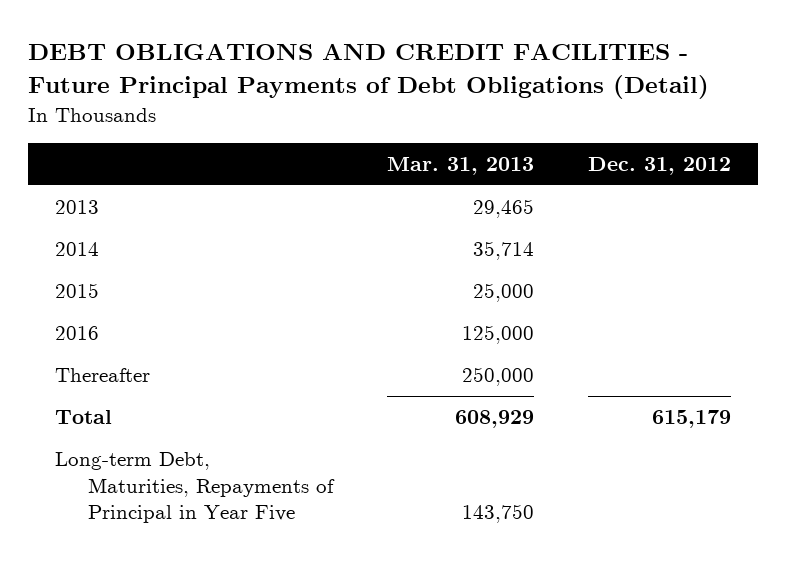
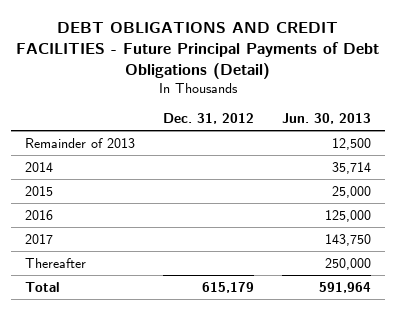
- | Mar. 31, 2013 | Dec. 31, 2012
+ | Dec. 31, 2012 | Jun. 30, 2013
- 2013 | 29,465 |
+ Remainder of 2013 | | 12,500
+ 2017 | | 143,750
- Long-term Debt, Maturities, Repayments of Principal in Year Five | 143,750 |

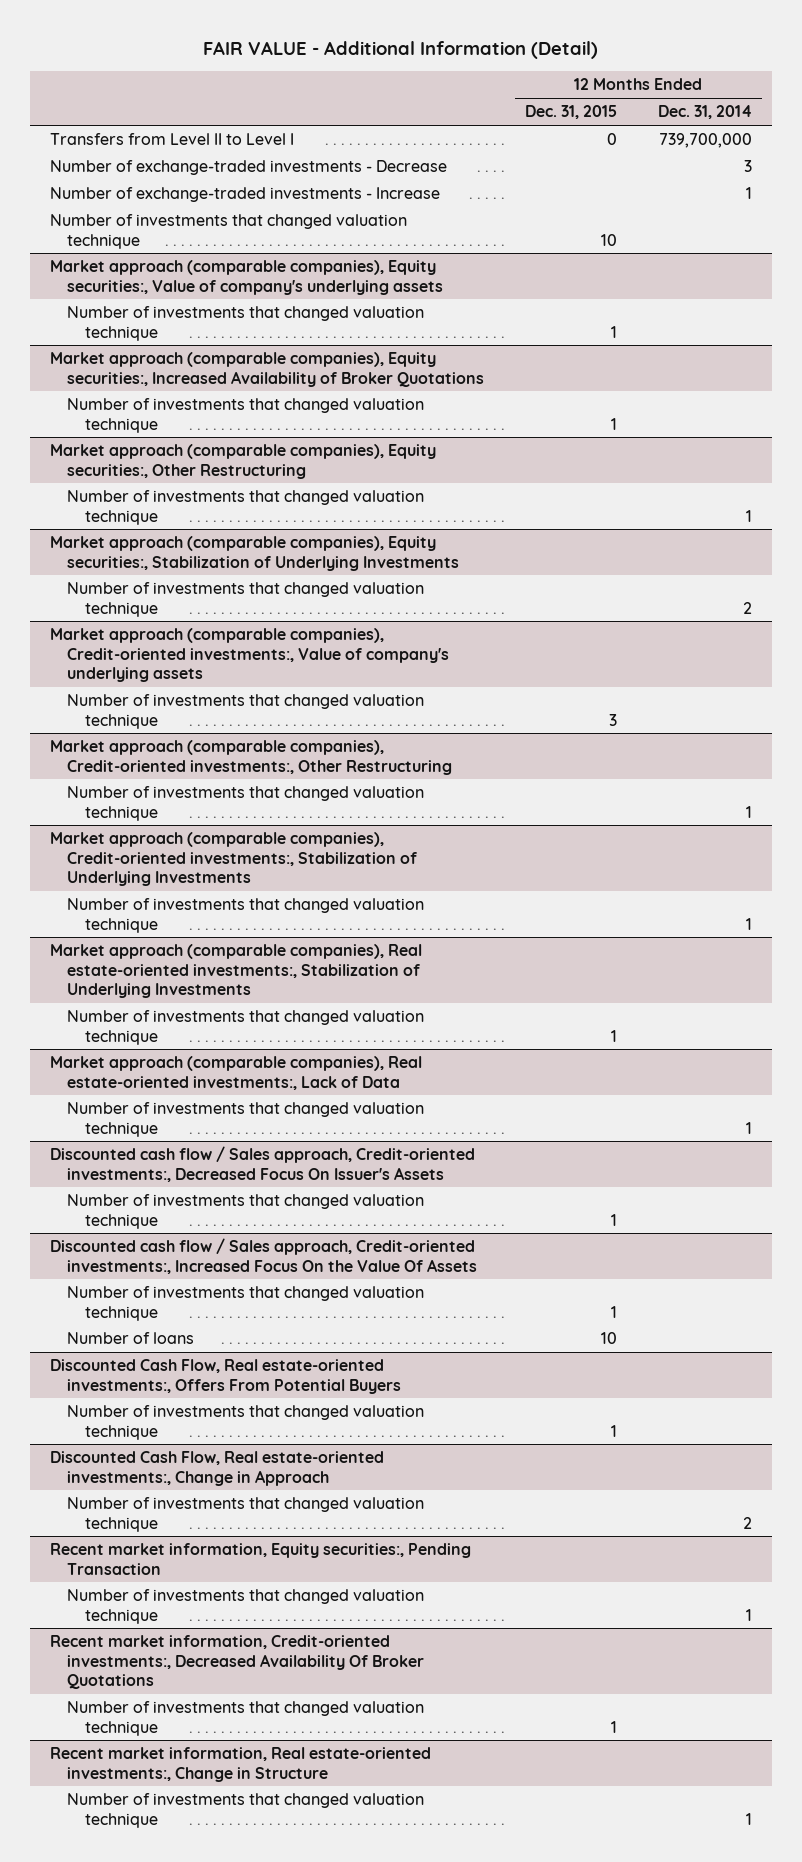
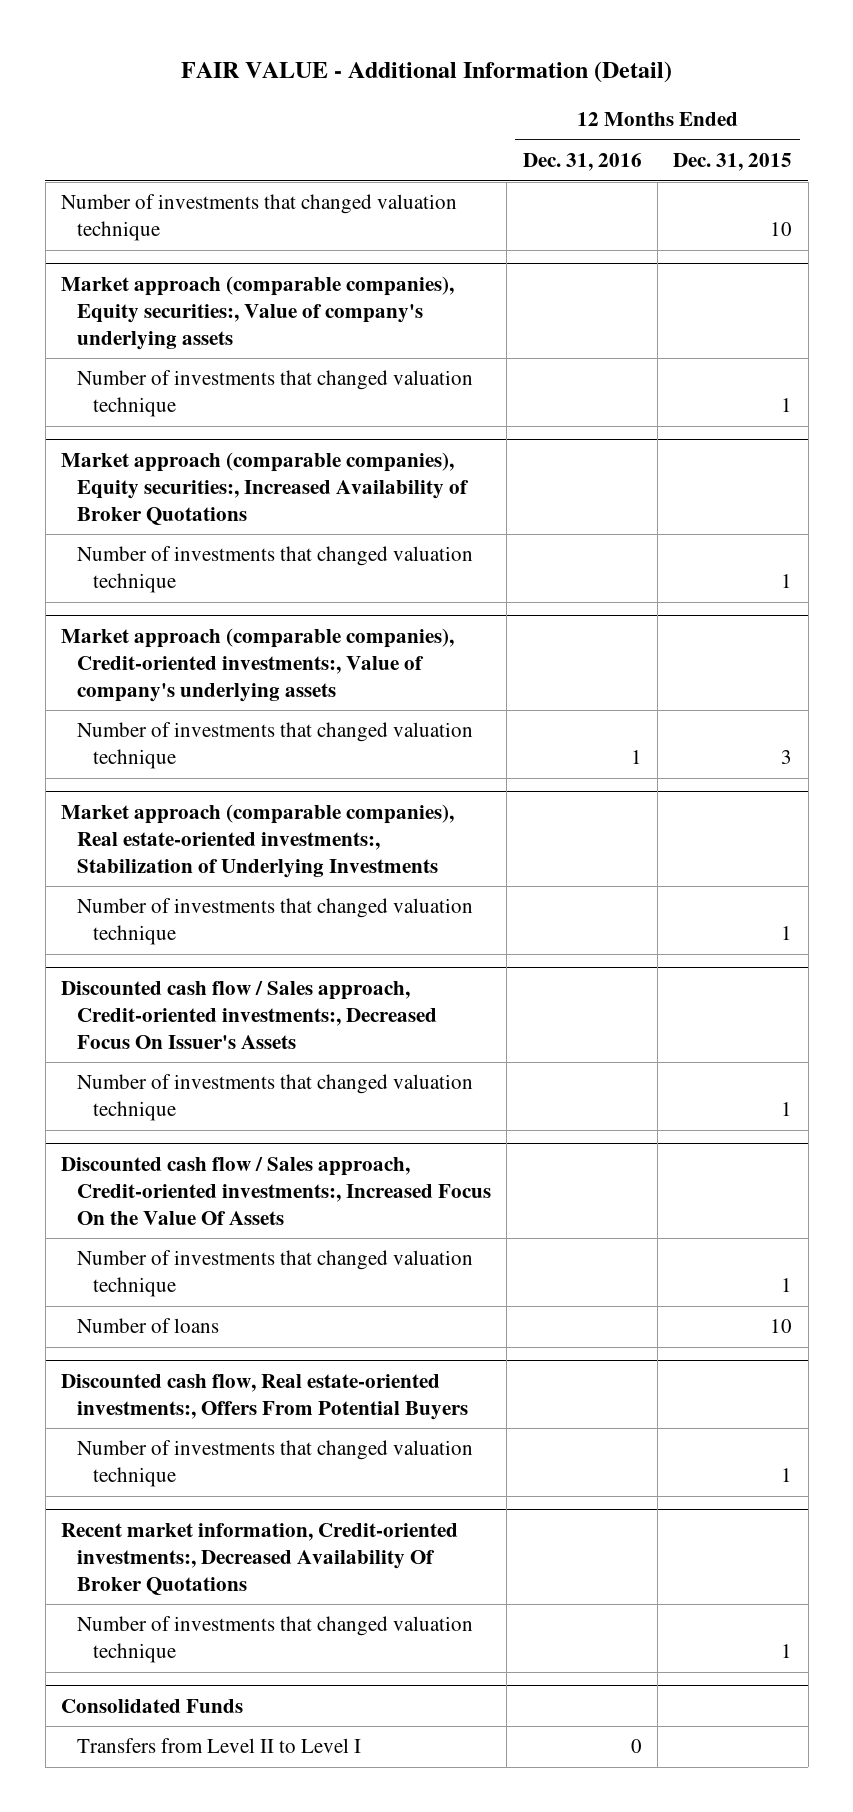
- | 12 Months Ended Dec. 31, 2015 | 12 Months Ended Dec. 31, 2014
+ | 12 Months Ended Dec. 31, 2016 | 12 Months Ended Dec. 31, 2015
- Transfers from Level II to Level I | 0 | 739,700,000
- Number of exchange-traded investments - Decrease | | 3
- Number of exchange-traded investments - Increase | | 1
- Market approach (comparable companies), Equity securities:, Other Restructuring
- Number of investments that changed valuation technique | | 1
- Market approach (comparable companies), Equity securities:, Stabilization of Underlying Investments
- Number of investments that changed valuation technique | | 2
- Market approach (comparable companies), Credit-oriented investments:, Other Restructuring
- Number of investments that changed valuation technique | | 1
- Market approach (comparable companies), Credit-oriented investments:, Stabilization of Underlying Investments
- Number of investments that changed valuation technique | | 1
- Market approach (comparable companies), Real estate-oriented investments:, Lack of Data
- Number of investments that changed valuation technique | | 1
- Discounted Cash Flow, Real estate-oriented investments:, Offers From Potential Buyers
+ Discounted cash flow, Real estate-oriented investments:, Offers From Potential Buyers
- Discounted Cash Flow, Real estate-oriented investments:, Change in Approach
- Number of investments that changed valuation technique | | 2
- Recent market information, Equity securities:, Pending Transaction
- Number of investments that changed valuation technique | | 1
- Recent market information, Real estate-oriented investments:, Change in Structure
- Number of investments that changed valuation technique | | 1
+ Consolidated Funds
+ Transfers from Level II to Level I | 0 |

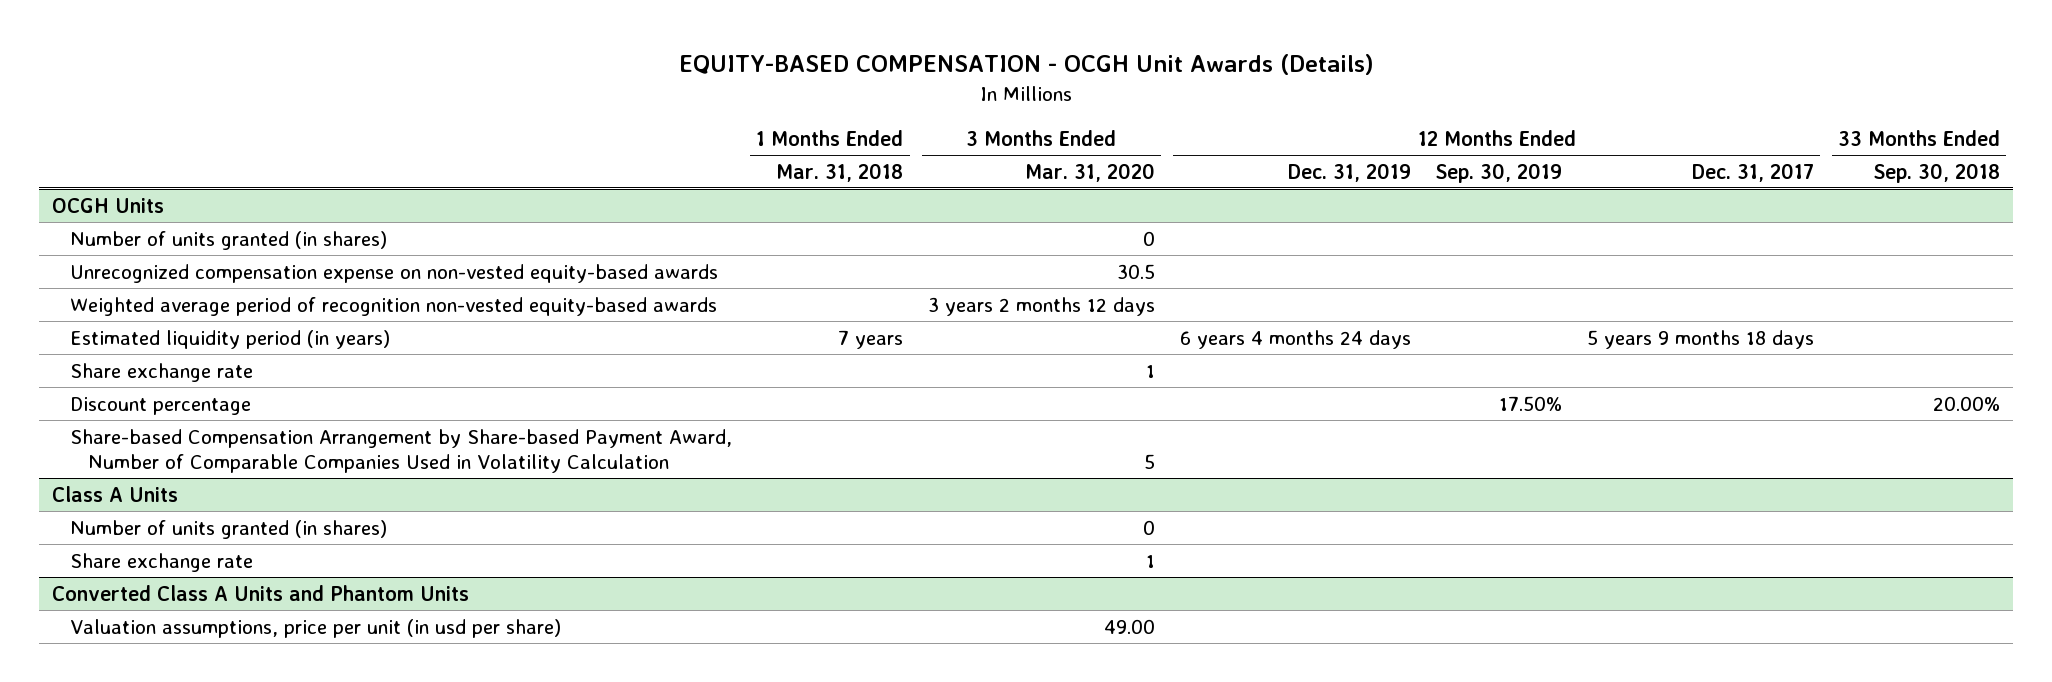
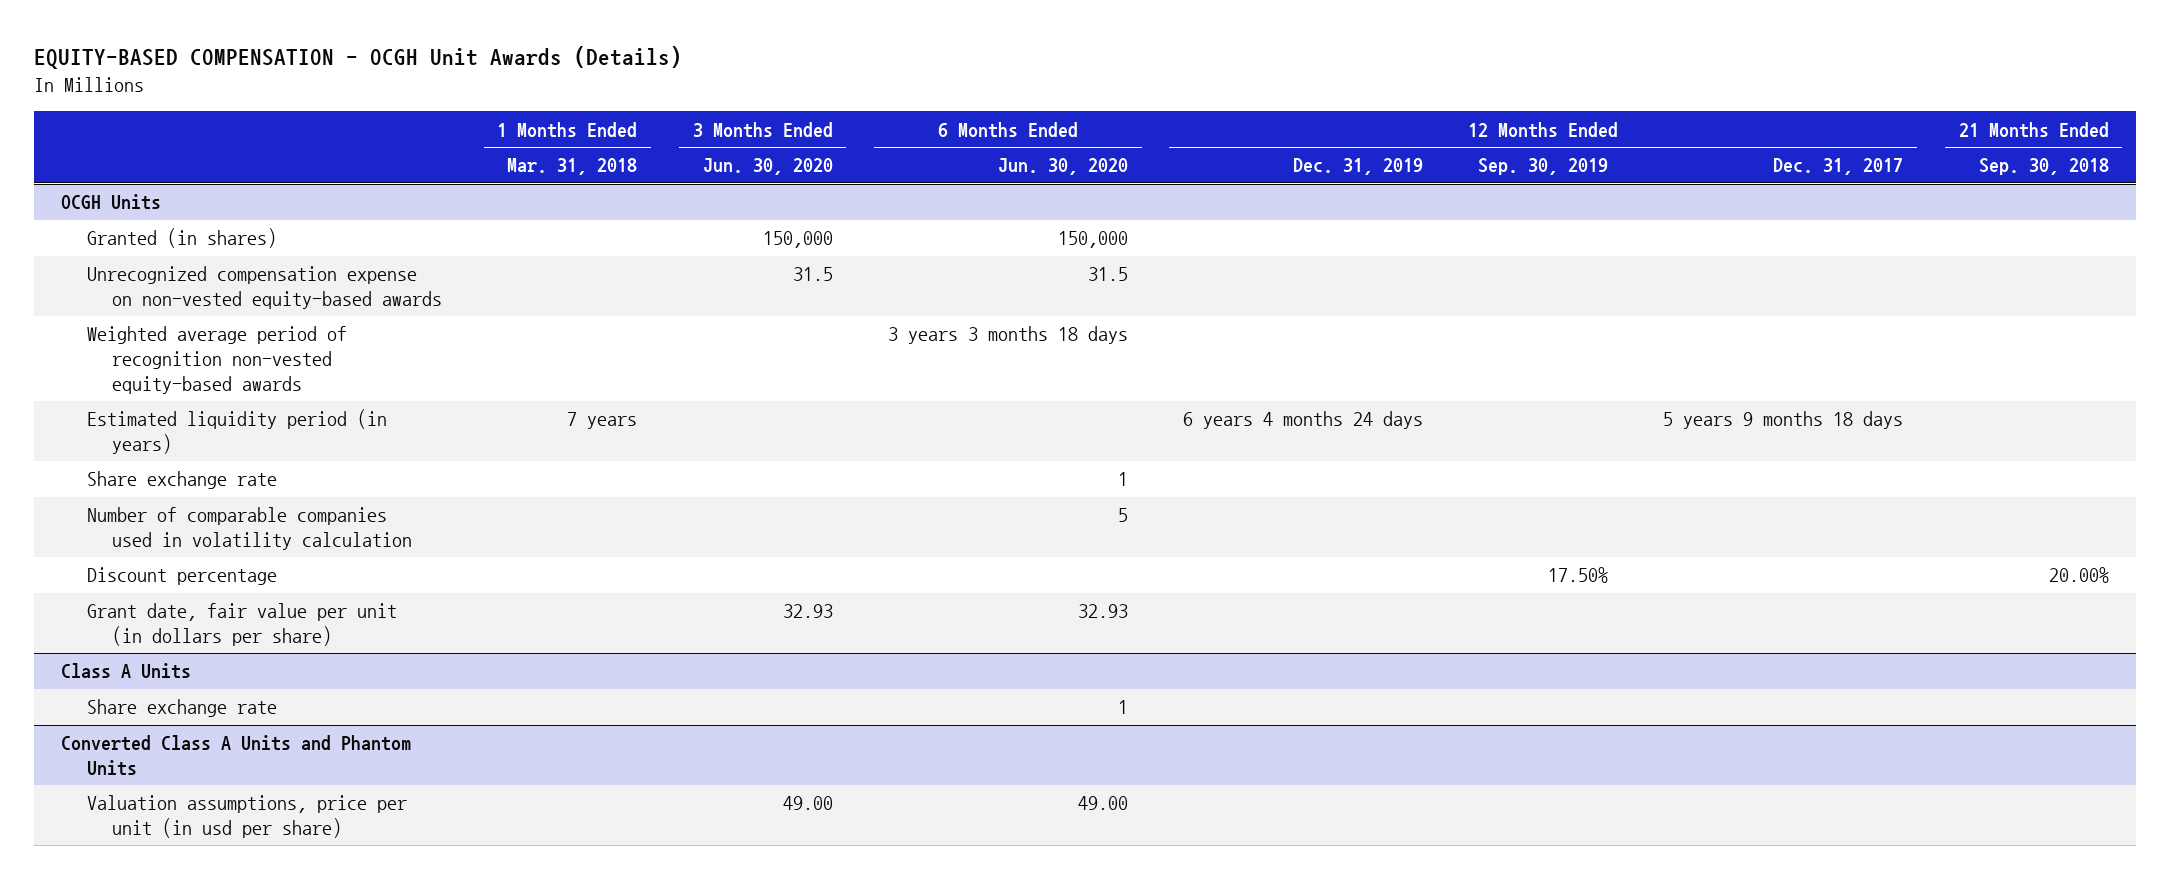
- | 1 Months Ended Mar. 31, 2018 | 3 Months Ended Mar. 31, 2020 | 12 Months Ended Dec. 31, 2019 | 12 Months Ended Sep. 30, 2019 | 12 Months Ended Dec. 31, 2017 | 33 Months Ended Sep. 30, 2018
+ | 1 Months Ended Mar. 31, 2018 | 3 Months Ended Jun. 30, 2020 | 6 Months Ended Jun. 30, 2020 | 12 Months Ended Dec. 31, 2019 | 12 Months Ended Sep. 30, 2019 | 12 Months Ended Dec. 31, 2017 | 21 Months Ended Sep. 30, 2018
@ OCGH Units
- Number of units granted (in shares) | | 0 | | | |
+ Granted (in shares) | | 150,000 | 150,000 | | | |
+ Number of comparable companies used in volatility calculation | | | 5 | | | |
- Share-based Compensation Arrangement by Share-based Payment Award, Number of Comparable Companies Used in Volatility Calculation | | 5 | | | |
+ Grant date, fair value per unit (in dollars per share) | | 32.93 | 32.93 | | | |
@ Class A Units
- Number of units granted (in shares) | | 0 | | | |

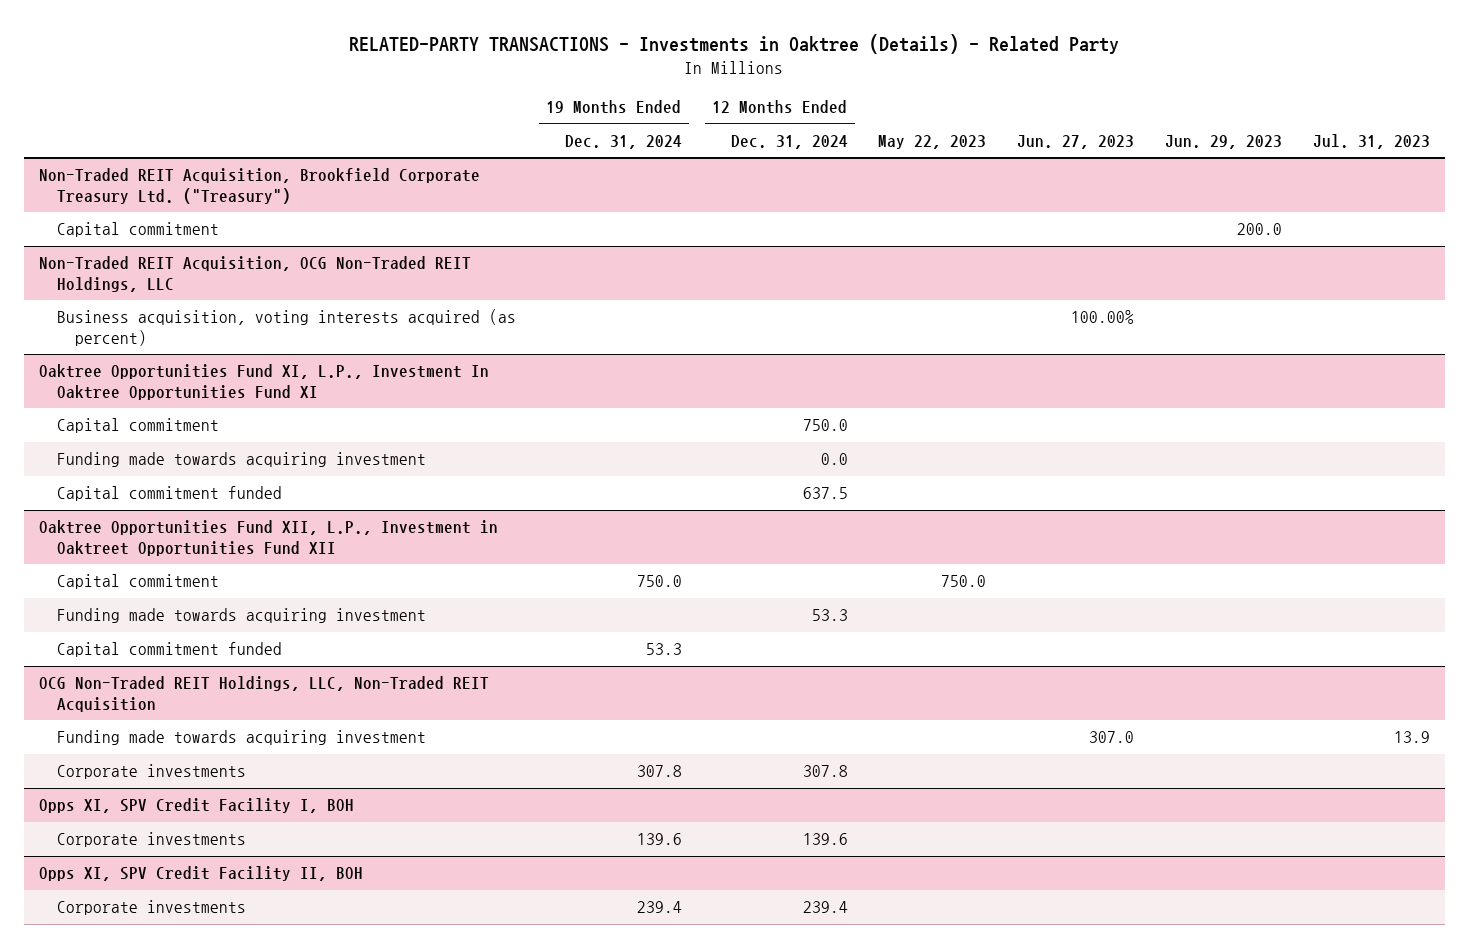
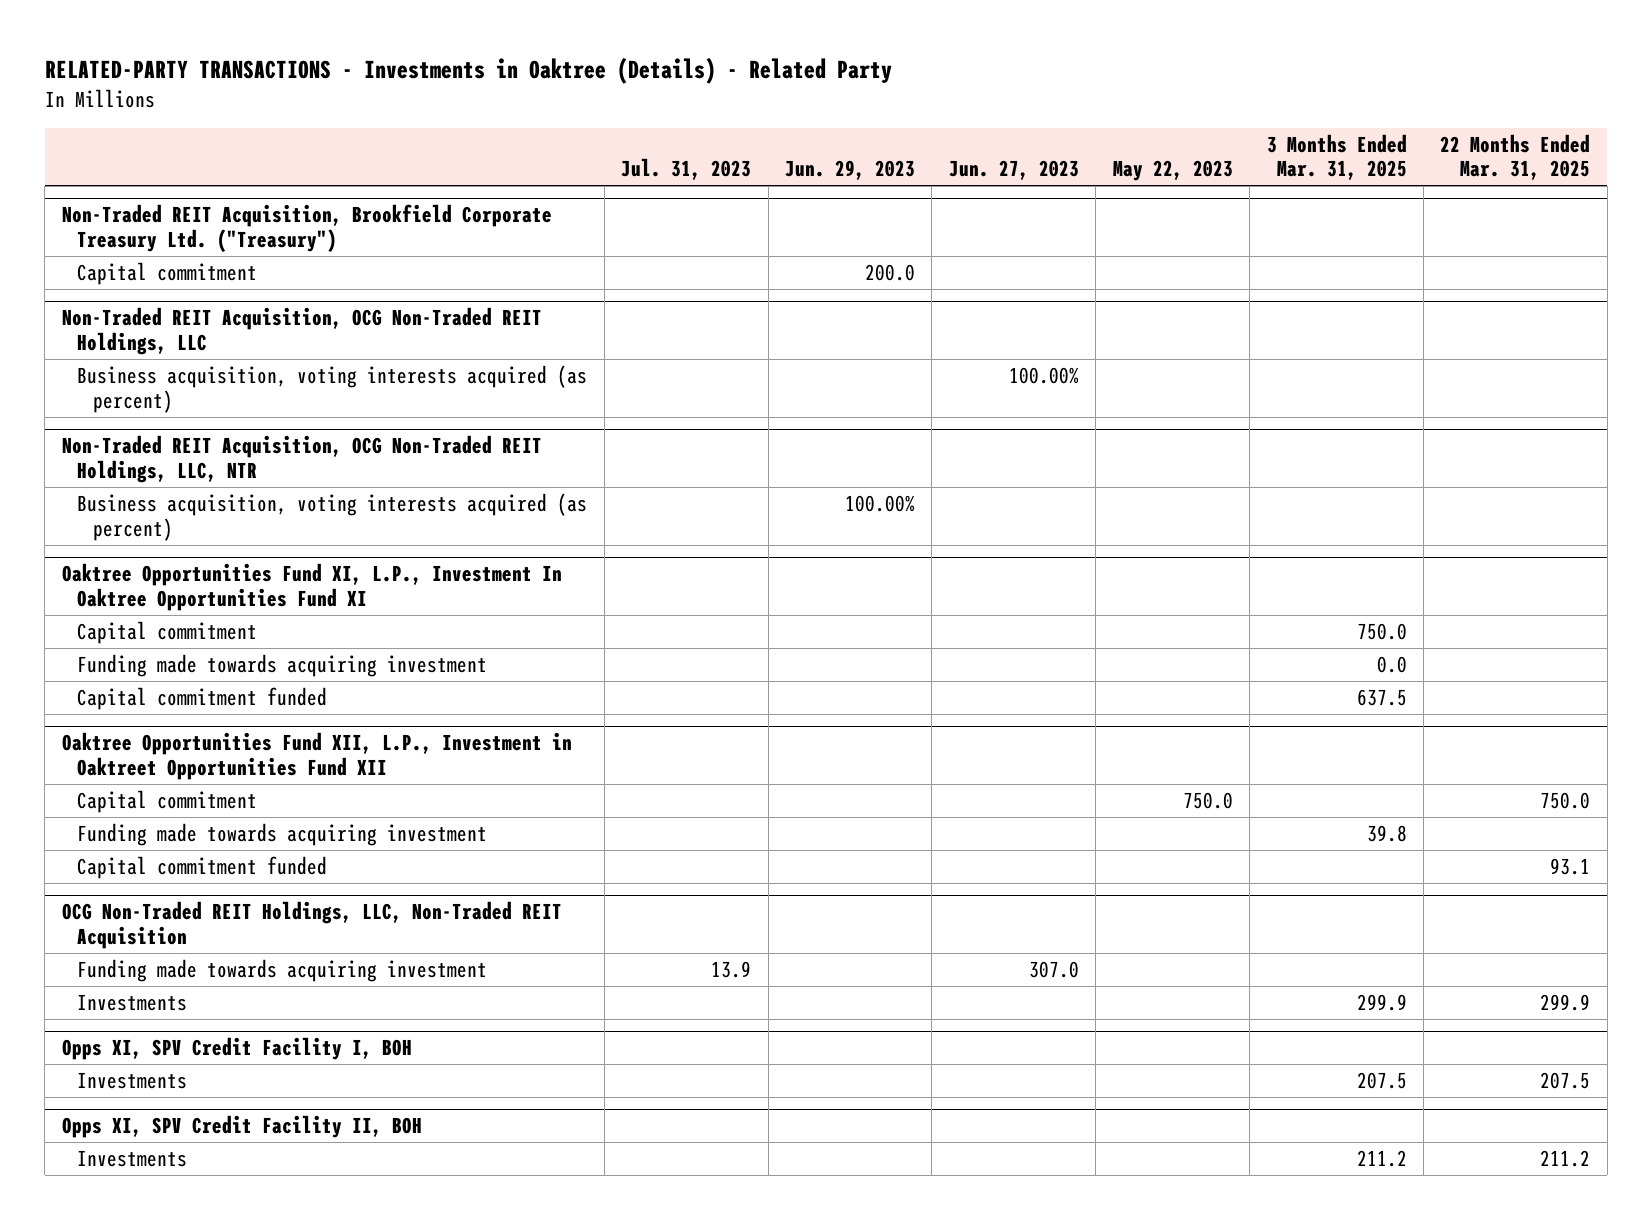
- | 19 Months Ended Dec. 31, 2024 | 12 Months Ended Dec. 31, 2024 | May 22, 2023 | Jun. 27, 2023 | Jun. 29, 2023 | Jul. 31, 2023
+ | Jul. 31, 2023 | Jun. 29, 2023 | Jun. 27, 2023 | May 22, 2023 | 3 Months Ended Mar. 31, 2025 | 22 Months Ended Mar. 31, 2025
+ Non-Traded REIT Acquisition, OCG Non-Traded REIT Holdings, LLC, NTR
+ Business acquisition, voting interests acquired (as percent) | | 100.00% | | | |
@ OCG Non-Traded REIT Holdings, LLC, Non-Traded REIT Acquisition
- Corporate investments | 307.8 | 307.8 | | | |
+ Investments | | | | | 299.9 | 299.9
@ Opps XI, SPV Credit Facility I, BOH
- Corporate investments | 139.6 | 139.6 | | | |
+ Investments | | | | | 207.5 | 207.5
@ Opps XI, SPV Credit Facility II, BOH
- Corporate investments | 239.4 | 239.4 | | | |
+ Investments | | | | | 211.2 | 211.2

